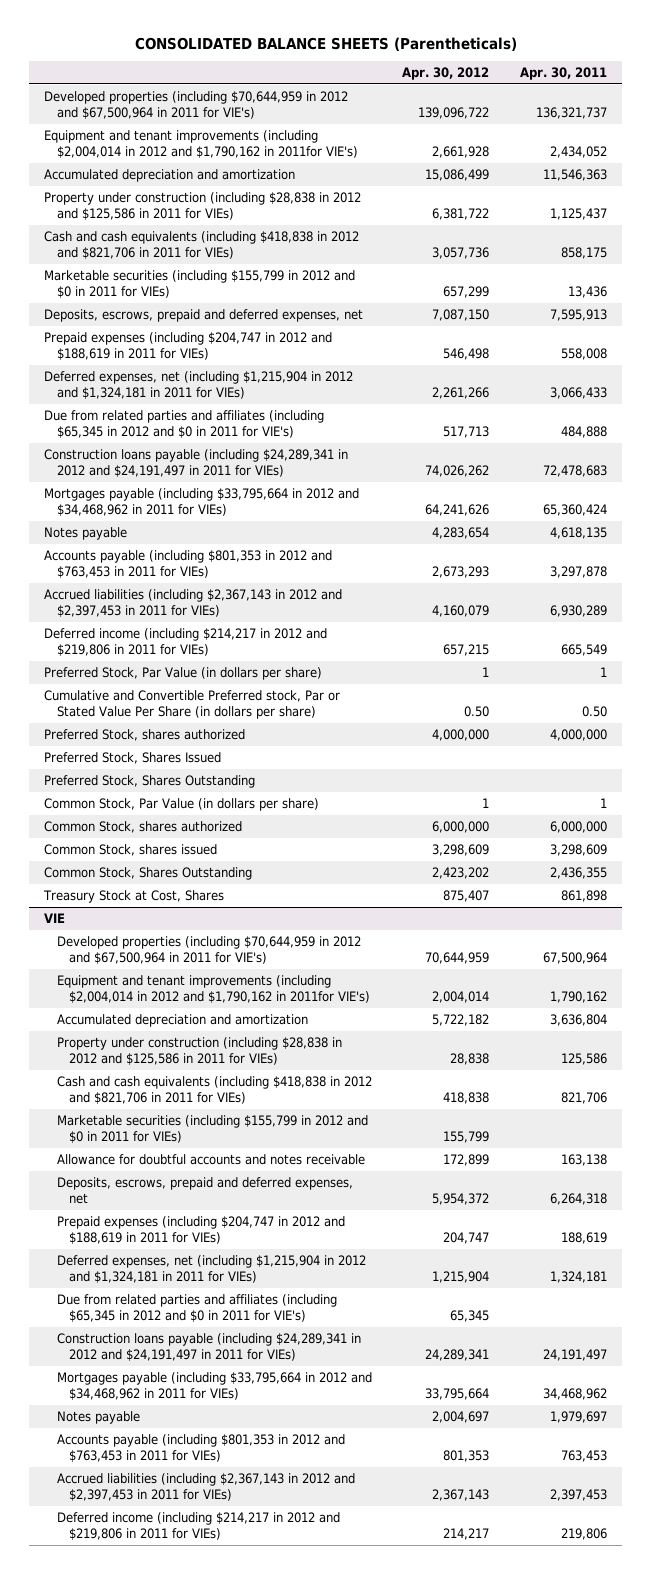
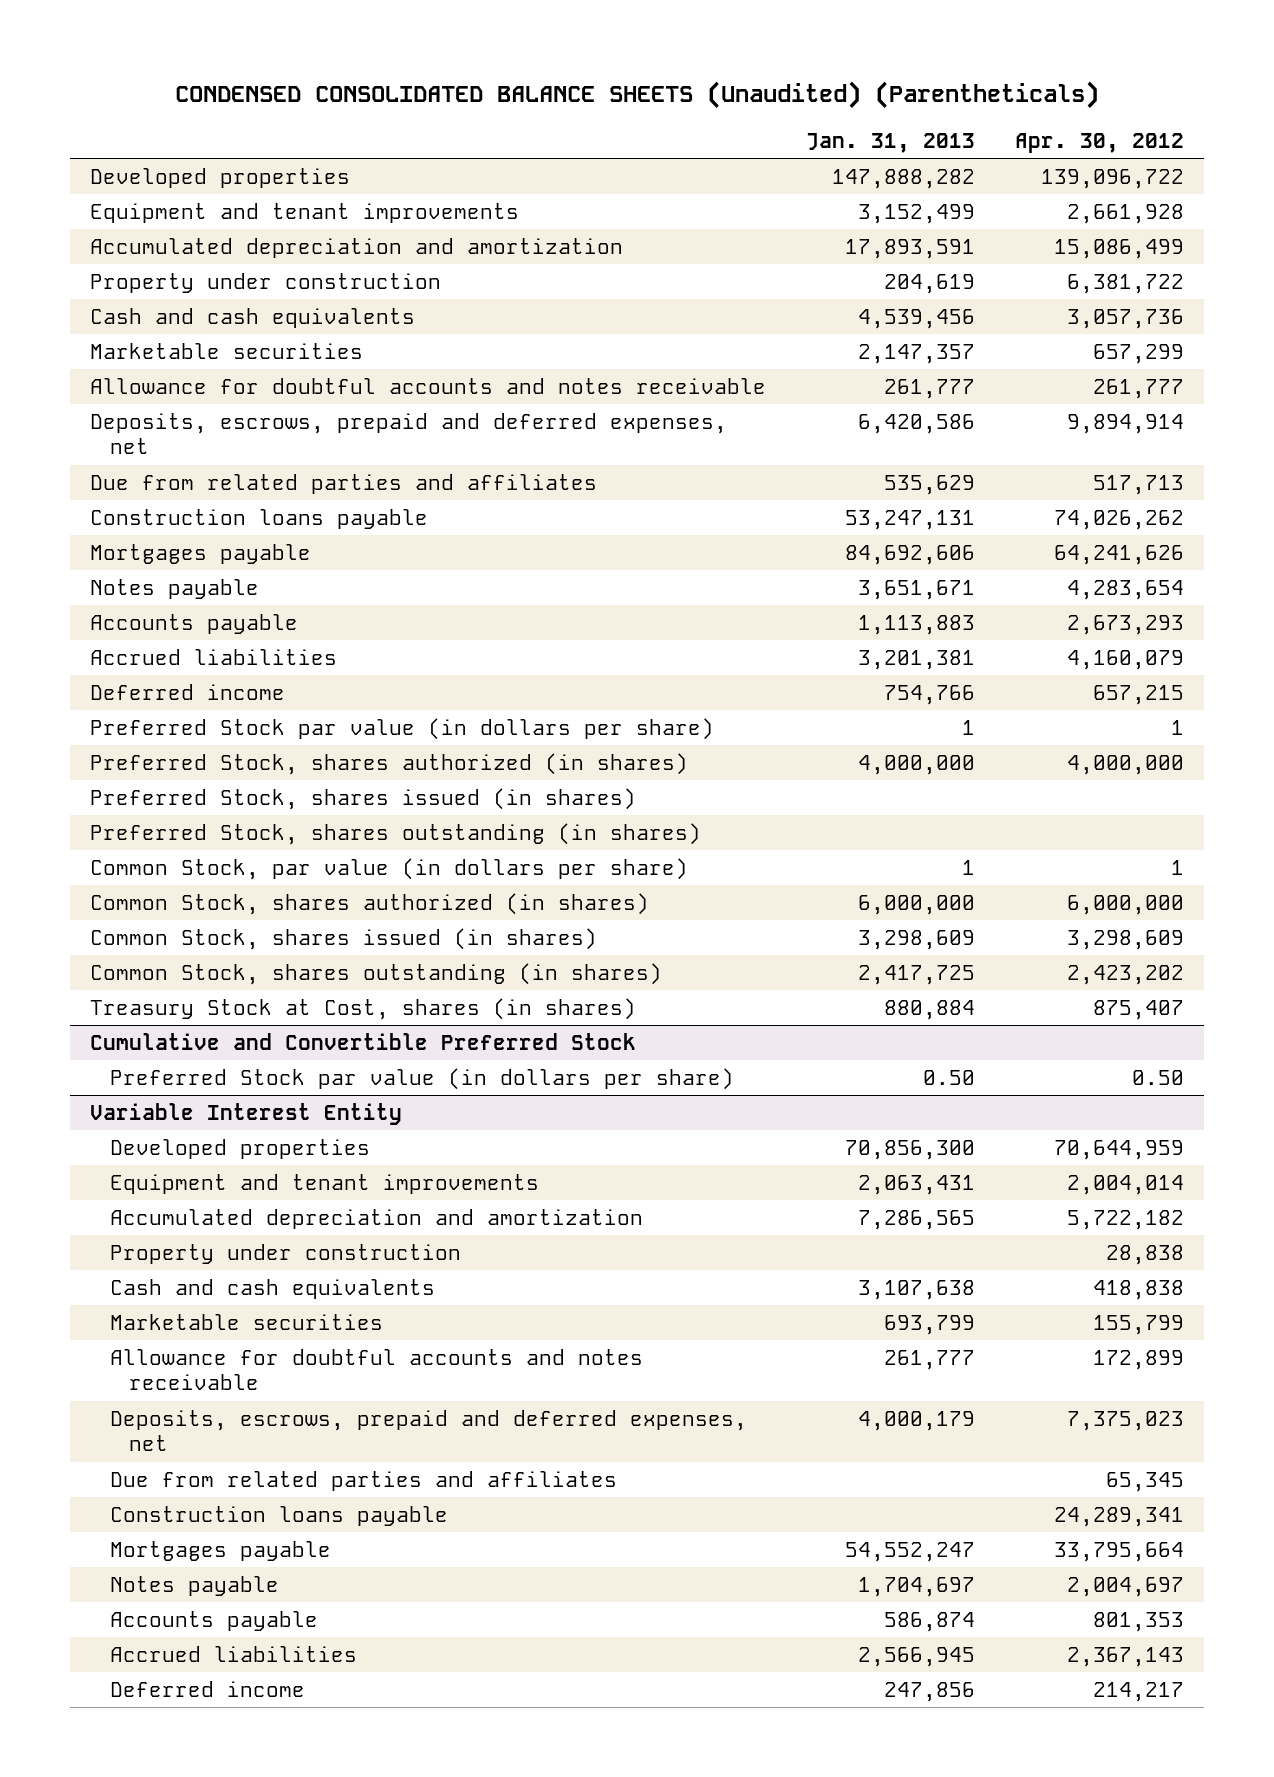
- CONSOLIDATED BALANCE SHEETS (Parentheticals)
+ CONDENSED CONSOLIDATED BALANCE SHEETS (Unaudited) (Parentheticals)
- | Apr. 30, 2012 | Apr. 30, 2011
+ | Jan. 31, 2013 | Apr. 30, 2012
- Developed properties (including $70,644,959 in 2012 and $67,500,964 in 2011 for VIE's) | 139,096,722 | 136,321,737
- Equipment and tenant improvements (including $2,004,014 in 2012 and $1,790,162 in 2011for VIE's) | 2,661,928 | 2,434,052
+ Developed properties | 147,888,282 | 139,096,722
+ Equipment and tenant improvements | 3,152,499 | 2,661,928
- Property under construction (including $28,838 in 2012 and $125,586 in 2011 for VIEs) | 6,381,722 | 1,125,437
- Cash and cash equivalents (including $418,838 in 2012 and $821,706 in 2011 for VIEs) | 3,057,736 | 858,175
- Marketable securities (including $155,799 in 2012 and $0 in 2011 for VIEs) | 657,299 | 13,436
- Deposits, escrows, prepaid and deferred expenses, net | 7,087,150 | 7,595,913
- Prepaid expenses (including $204,747 in 2012 and $188,619 in 2011 for VIEs) | 546,498 | 558,008
- Deferred expenses, net (including $1,215,904 in 2012 and $1,324,181 in 2011 for VIEs) | 2,261,266 | 3,066,433
- Due from related parties and affiliates (including $65,345 in 2012 and $0 in 2011 for VIE's) | 517,713 | 484,888
- Construction loans payable (including $24,289,341 in 2012 and $24,191,497 in 2011 for VIEs) | 74,026,262 | 72,478,683
- Mortgages payable (including $33,795,664 in 2012 and $34,468,962 in 2011 for VIEs) | 64,241,626 | 65,360,424
+ Property under construction | 204,619 | 6,381,722
+ Cash and cash equivalents | 4,539,456 | 3,057,736
+ Marketable securities | 2,147,357 | 657,299
+ Allowance for doubtful accounts and notes receivable | 261,777 | 261,777
+ Deposits, escrows, prepaid and deferred expenses, net | 6,420,586 | 9,894,914
+ Due from related parties and affiliates | 535,629 | 517,713
+ Construction loans payable | 53,247,131 | 74,026,262
+ Mortgages payable | 84,692,606 | 64,241,626
- Accounts payable (including $801,353 in 2012 and $763,453 in 2011 for VIEs) | 2,673,293 | 3,297,878
- Accrued liabilities (including $2,367,143 in 2012 and $2,397,453 in 2011 for VIEs) | 4,160,079 | 6,930,289
- Deferred income (including $214,217 in 2012 and $219,806 in 2011 for VIEs) | 657,215 | 665,549
- Preferred Stock, Par Value (in dollars per share) | 1 | 1
- Cumulative and Convertible Preferred stock, Par or Stated Value Per Share (in dollars per share) | 0.50 | 0.50
- Preferred Stock, shares authorized | 4,000,000 | 4,000,000
- Preferred Stock, Shares Issued
- Preferred Stock, Shares Outstanding
- Common Stock, Par Value (in dollars per share) | 1 | 1
- Common Stock, shares authorized | 6,000,000 | 6,000,000
- Common Stock, shares issued | 3,298,609 | 3,298,609
- Common Stock, Shares Outstanding | 2,423,202 | 2,436,355
- Treasury Stock at Cost, Shares | 875,407 | 861,898
- VIE
- Developed properties (including $70,644,959 in 2012 and $67,500,964 in 2011 for VIE's) | 70,644,959 | 67,500,964
- Equipment and tenant improvements (including $2,004,014 in 2012 and $1,790,162 in 2011for VIE's) | 2,004,014 | 1,790,162
+ Accounts payable | 1,113,883 | 2,673,293
+ Accrued liabilities | 3,201,381 | 4,160,079
+ Deferred income | 754,766 | 657,215
+ Preferred Stock par value (in dollars per share) | 1 | 1
+ Preferred Stock, shares authorized (in shares) | 4,000,000 | 4,000,000
+ Preferred Stock, shares issued (in shares)
+ Preferred Stock, shares outstanding (in shares)
+ Common Stock, par value (in dollars per share) | 1 | 1
+ Common Stock, shares authorized (in shares) | 6,000,000 | 6,000,000
+ Common Stock, shares issued (in shares) | 3,298,609 | 3,298,609
+ Common Stock, shares outstanding (in shares) | 2,417,725 | 2,423,202
+ Treasury Stock at Cost, shares (in shares) | 880,884 | 875,407
+ Cumulative and Convertible Preferred Stock
+ Preferred Stock par value (in dollars per share) | 0.50 | 0.50
+ Variable Interest Entity
+ Developed properties | 70,856,300 | 70,644,959
+ Equipment and tenant improvements | 2,063,431 | 2,004,014
- Property under construction (including $28,838 in 2012 and $125,586 in 2011 for VIEs) | 28,838 | 125,586
- Cash and cash equivalents (including $418,838 in 2012 and $821,706 in 2011 for VIEs) | 418,838 | 821,706
- Marketable securities (including $155,799 in 2012 and $0 in 2011 for VIEs) | 155,799 |
+ Property under construction | | 28,838
+ Cash and cash equivalents | 3,107,638 | 418,838
+ Marketable securities | 693,799 | 155,799
- Deposits, escrows, prepaid and deferred expenses, net | 5,954,372 | 6,264,318
- Prepaid expenses (including $204,747 in 2012 and $188,619 in 2011 for VIEs) | 204,747 | 188,619
- Deferred expenses, net (including $1,215,904 in 2012 and $1,324,181 in 2011 for VIEs) | 1,215,904 | 1,324,181
- Due from related parties and affiliates (including $65,345 in 2012 and $0 in 2011 for VIE's) | 65,345 |
- Construction loans payable (including $24,289,341 in 2012 and $24,191,497 in 2011 for VIEs) | 24,289,341 | 24,191,497
- Mortgages payable (including $33,795,664 in 2012 and $34,468,962 in 2011 for VIEs) | 33,795,664 | 34,468,962
+ Deposits, escrows, prepaid and deferred expenses, net | 4,000,179 | 7,375,023
+ Due from related parties and affiliates | | 65,345
+ Construction loans payable | | 24,289,341
+ Mortgages payable | 54,552,247 | 33,795,664
- Accounts payable (including $801,353 in 2012 and $763,453 in 2011 for VIEs) | 801,353 | 763,453
- Accrued liabilities (including $2,367,143 in 2012 and $2,397,453 in 2011 for VIEs) | 2,367,143 | 2,397,453
- Deferred income (including $214,217 in 2012 and $219,806 in 2011 for VIEs) | 214,217 | 219,806
+ Accounts payable | 586,874 | 801,353
+ Accrued liabilities | 2,566,945 | 2,367,143
+ Deferred income | 247,856 | 214,217

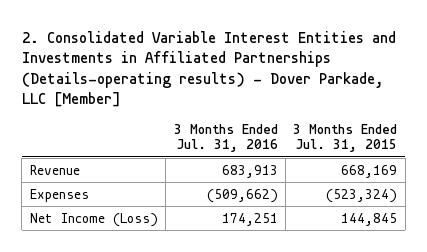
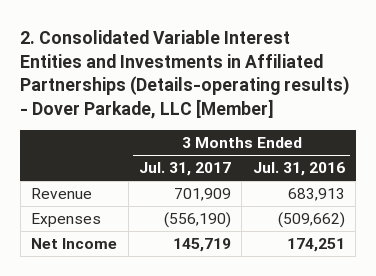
- | 3 Months Ended Jul. 31, 2016 | 3 Months Ended Jul. 31, 2015
+ | 3 Months Ended Jul. 31, 2017 | 3 Months Ended Jul. 31, 2016
- Net Income (Loss) | 174,251 | 144,845
+ Net Income | 145,719 | 174,251

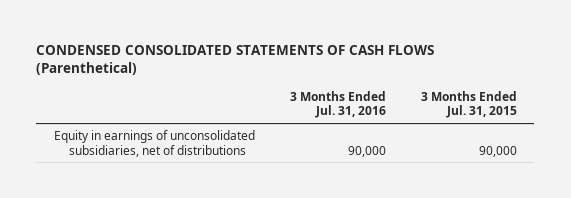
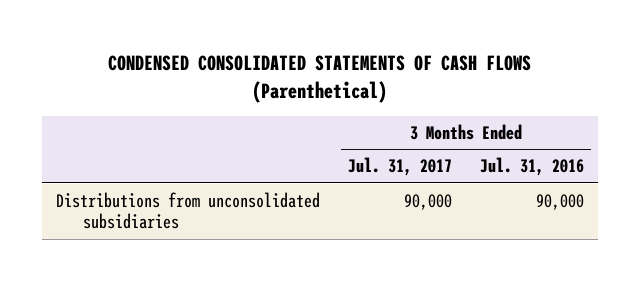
- | 3 Months Ended Jul. 31, 2016 | 3 Months Ended Jul. 31, 2015
+ | 3 Months Ended Jul. 31, 2017 | 3 Months Ended Jul. 31, 2016
- Equity in earnings of unconsolidated subsidiaries, net of distributions | 90,000 | 90,000
+ Distributions from unconsolidated subsidiaries | 90,000 | 90,000

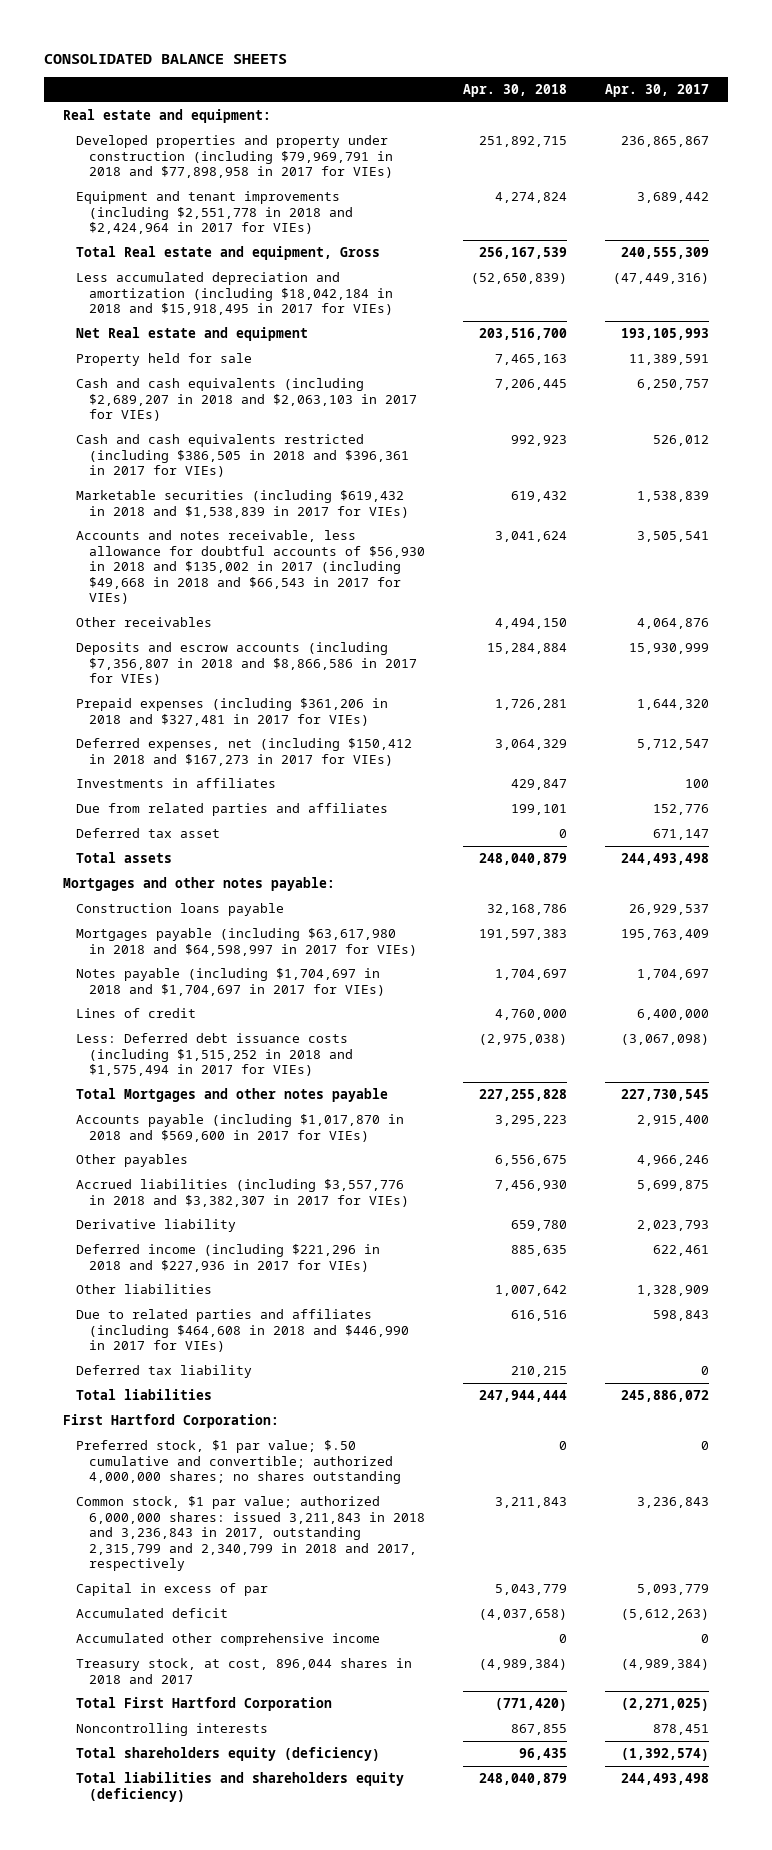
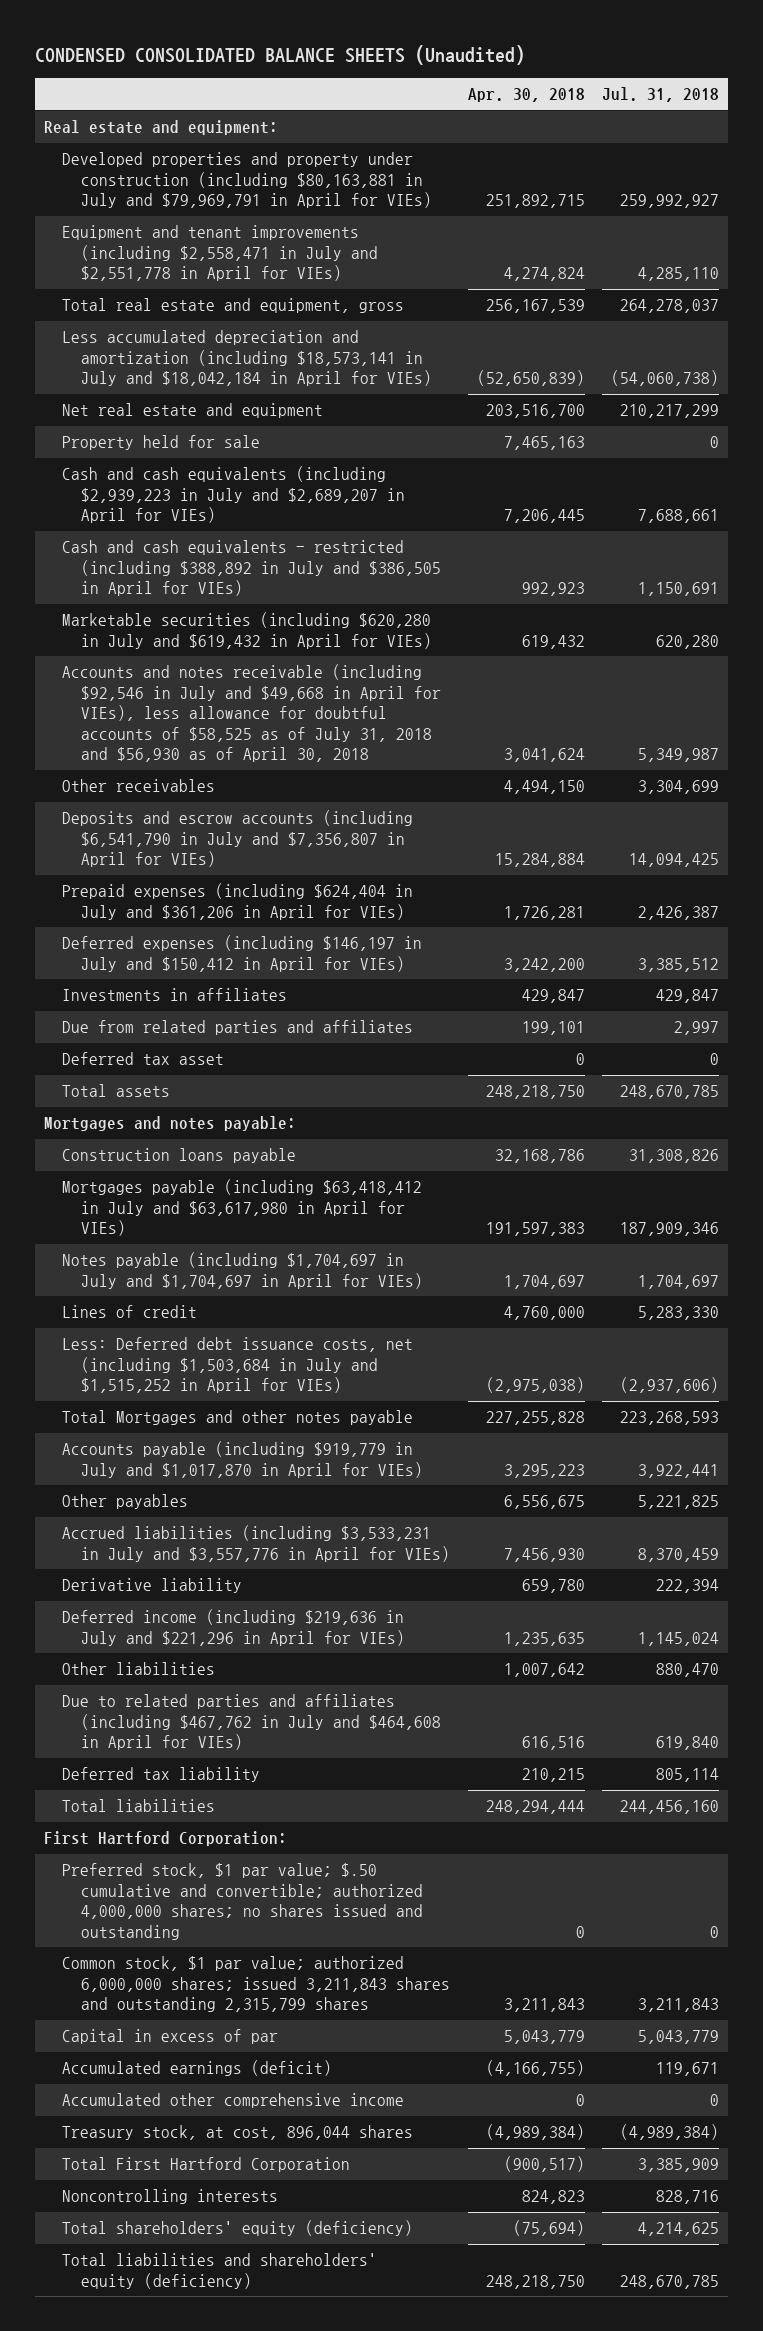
- CONSOLIDATED BALANCE SHEETS
+ CONDENSED CONSOLIDATED BALANCE SHEETS (Unaudited)
- | Apr. 30, 2018 | Apr. 30, 2017
+ | Apr. 30, 2018 | Jul. 31, 2018
- Developed properties and property under construction (including $79,969,791 in 2018 and $77,898,958 in 2017 for VIEs) | 251,892,715 | 236,865,867
- Equipment and tenant improvements (including $2,551,778 in 2018 and $2,424,964 in 2017 for VIEs) | 4,274,824 | 3,689,442
- Total Real estate and equipment, Gross | 256,167,539 | 240,555,309
- Less accumulated depreciation and amortization (including $18,042,184 in 2018 and $15,918,495 in 2017 for VIEs) | (52,650,839) | (47,449,316)
- Net Real estate and equipment | 203,516,700 | 193,105,993
+ Developed properties and property under construction (including $80,163,881 in July and $79,969,791 in April for VIEs) | 251,892,715 | 259,992,927
+ Equipment and tenant improvements (including $2,558,471 in July and $2,551,778 in April for VIEs) | 4,274,824 | 4,285,110
+ Total real estate and equipment, gross | 256,167,539 | 264,278,037
+ Less accumulated depreciation and amortization (including $18,573,141 in July and $18,042,184 in April for VIEs) | (52,650,839) | (54,060,738)
+ Net real estate and equipment | 203,516,700 | 210,217,299
- Cash and cash equivalents (including $2,689,207 in 2018 and $2,063,103 in 2017 for VIEs) | 7,206,445 | 6,250,757
- Cash and cash equivalents restricted (including $386,505 in 2018 and $396,361 in 2017 for VIEs) | 992,923 | 526,012
- Marketable securities (including $619,432 in 2018 and $1,538,839 in 2017 for VIEs) | 619,432 | 1,538,839
- Accounts and notes receivable, less allowance for doubtful accounts of $56,930 in 2018 and $135,002 in 2017 (including $49,668 in 2018 and $66,543 in 2017 for VIEs) | 3,041,624 | 3,505,541
+ Cash and cash equivalents (including $2,939,223 in July and $2,689,207 in April for VIEs) | 7,206,445 | 7,688,661
+ Cash and cash equivalents - restricted (including $388,892 in July and $386,505 in April for VIEs) | 992,923 | 1,150,691
+ Marketable securities (including $620,280 in July and $619,432 in April for VIEs) | 619,432 | 620,280
+ Accounts and notes receivable (including $92,546 in July and $49,668 in April for VIEs), less allowance for doubtful accounts of $58,525 as of July 31, 2018 and $56,930 as of April 30, 2018 | 3,041,624 | 5,349,987
- Deposits and escrow accounts (including $7,356,807 in 2018 and $8,866,586 in 2017 for VIEs) | 15,284,884 | 15,930,999
- Prepaid expenses (including $361,206 in 2018 and $327,481 in 2017 for VIEs) | 1,726,281 | 1,644,320
- Deferred expenses, net (including $150,412 in 2018 and $167,273 in 2017 for VIEs) | 3,064,329 | 5,712,547
+ Deposits and escrow accounts (including $6,541,790 in July and $7,356,807 in April for VIEs) | 15,284,884 | 14,094,425
+ Prepaid expenses (including $624,404 in July and $361,206 in April for VIEs) | 1,726,281 | 2,426,387
+ Deferred expenses (including $146,197 in July and $150,412 in April for VIEs) | 3,242,200 | 3,385,512
- Total assets | 248,040,879 | 244,493,498
- Mortgages and other notes payable:
+ Total assets | 248,218,750 | 248,670,785
+ Mortgages and notes payable:
- Mortgages payable (including $63,617,980 in 2018 and $64,598,997 in 2017 for VIEs) | 191,597,383 | 195,763,409
- Notes payable (including $1,704,697 in 2018 and $1,704,697 in 2017 for VIEs) | 1,704,697 | 1,704,697
+ Mortgages payable (including $63,418,412 in July and $63,617,980 in April for VIEs) | 191,597,383 | 187,909,346
+ Notes payable (including $1,704,697 in July and $1,704,697 in April for VIEs) | 1,704,697 | 1,704,697
- Less: Deferred debt issuance costs (including $1,515,252 in 2018 and $1,575,494 in 2017 for VIEs) | (2,975,038) | (3,067,098)
+ Less: Deferred debt issuance costs, net (including $1,503,684 in July and $1,515,252 in April for VIEs) | (2,975,038) | (2,937,606)
- Accounts payable (including $1,017,870 in 2018 and $569,600 in 2017 for VIEs) | 3,295,223 | 2,915,400
+ Accounts payable (including $919,779 in July and $1,017,870 in April for VIEs) | 3,295,223 | 3,922,441
- Accrued liabilities (including $3,557,776 in 2018 and $3,382,307 in 2017 for VIEs) | 7,456,930 | 5,699,875
+ Accrued liabilities (including $3,533,231 in July and $3,557,776 in April for VIEs) | 7,456,930 | 8,370,459
- Deferred income (including $221,296 in 2018 and $227,936 in 2017 for VIEs) | 885,635 | 622,461
+ Deferred income (including $219,636 in July and $221,296 in April for VIEs) | 1,235,635 | 1,145,024
- Due to related parties and affiliates (including $464,608 in 2018 and $446,990 in 2017 for VIEs) | 616,516 | 598,843
+ Due to related parties and affiliates (including $467,762 in July and $464,608 in April for VIEs) | 616,516 | 619,840
- Total liabilities | 247,944,444 | 245,886,072
+ Total liabilities | 248,294,444 | 244,456,160
- Preferred stock, $1 par value; $.50 cumulative and convertible; authorized 4,000,000 shares; no shares outstanding | 0 | 0
- Common stock, $1 par value; authorized 6,000,000 shares: issued 3,211,843 in 2018 and 3,236,843 in 2017, outstanding 2,315,799 and 2,340,799 in 2018 and 2017, respectively | 3,211,843 | 3,236,843
+ Preferred stock, $1 par value; $.50 cumulative and convertible; authorized 4,000,000 shares; no shares issued and outstanding | 0 | 0
+ Common stock, $1 par value; authorized 6,000,000 shares; issued 3,211,843 shares and outstanding 2,315,799 shares | 3,211,843 | 3,211,843
- Accumulated deficit | (4,037,658) | (5,612,263)
+ Accumulated earnings (deficit) | (4,166,755) | 119,671
- Treasury stock, at cost, 896,044 shares in 2018 and 2017 | (4,989,384) | (4,989,384)
- Total First Hartford Corporation | (771,420) | (2,271,025)
- Noncontrolling interests | 867,855 | 878,451
- Total shareholders equity (deficiency) | 96,435 | (1,392,574)
- Total liabilities and shareholders equity (deficiency) | 248,040,879 | 244,493,498
+ Treasury stock, at cost, 896,044 shares | (4,989,384) | (4,989,384)
+ Total First Hartford Corporation | (900,517) | 3,385,909
+ Noncontrolling interests | 824,823 | 828,716
+ Total shareholders' equity (deficiency) | (75,694) | 4,214,625
+ Total liabilities and shareholders' equity (deficiency) | 248,218,750 | 248,670,785

